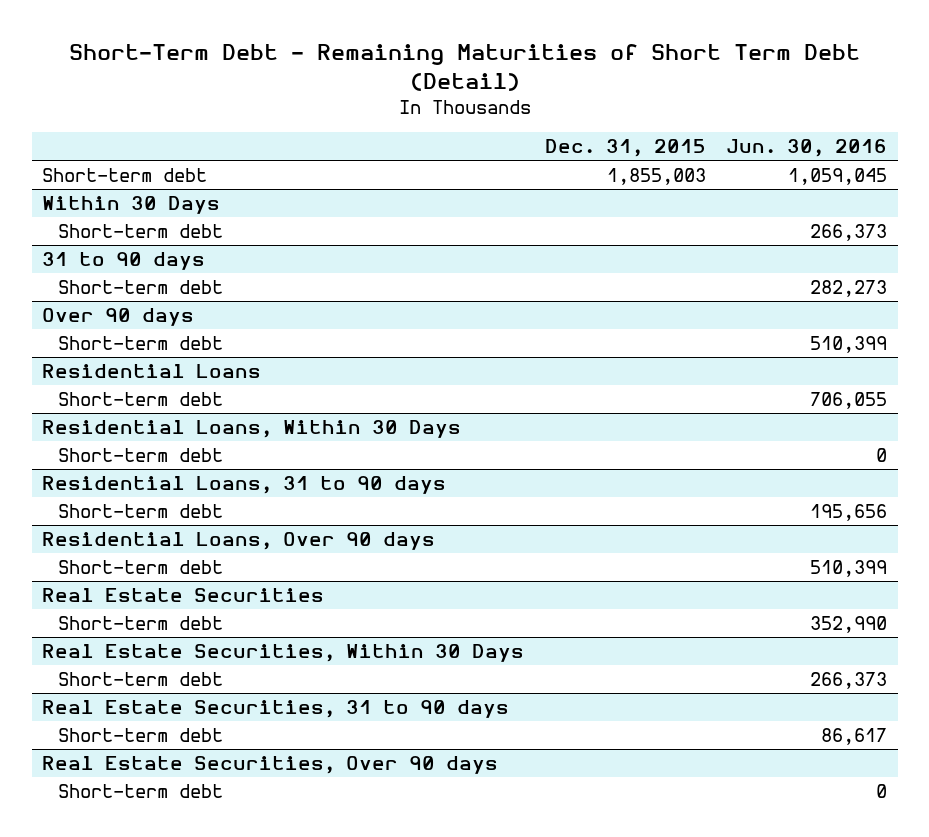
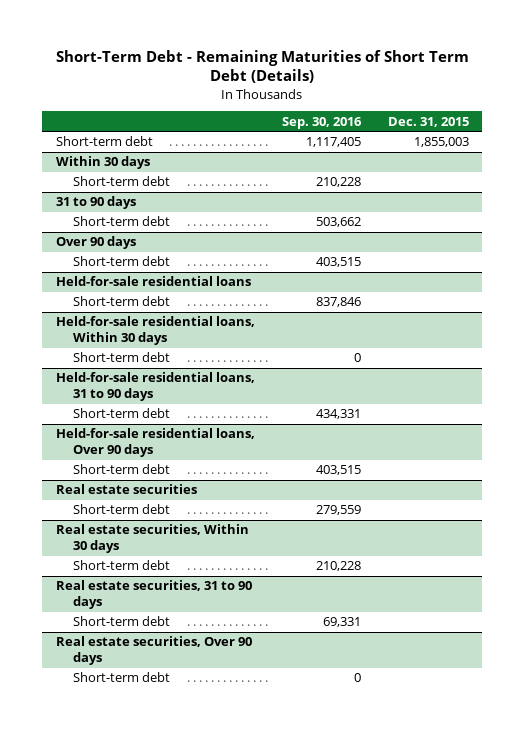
- Short-Term Debt - Remaining Maturities of Short Term Debt (Detail)
+ Short-Term Debt - Remaining Maturities of Short Term Debt (Details)
- | Dec. 31, 2015 | Jun. 30, 2016
+ | Sep. 30, 2016 | Dec. 31, 2015
- Within 30 Days
+ Within 30 days
- Residential Loans
+ Held-for-sale residential loans
- Residential Loans, Within 30 Days
+ Held-for-sale residential loans, Within 30 days
- Residential Loans, 31 to 90 days
+ Held-for-sale residential loans, 31 to 90 days
- Residential Loans, Over 90 days
+ Held-for-sale residential loans, Over 90 days
- Real Estate Securities
+ Real estate securities
- Real Estate Securities, Within 30 Days
+ Real estate securities, Within 30 days
- Real Estate Securities, 31 to 90 days
+ Real estate securities, 31 to 90 days
- Real Estate Securities, Over 90 days
+ Real estate securities, Over 90 days

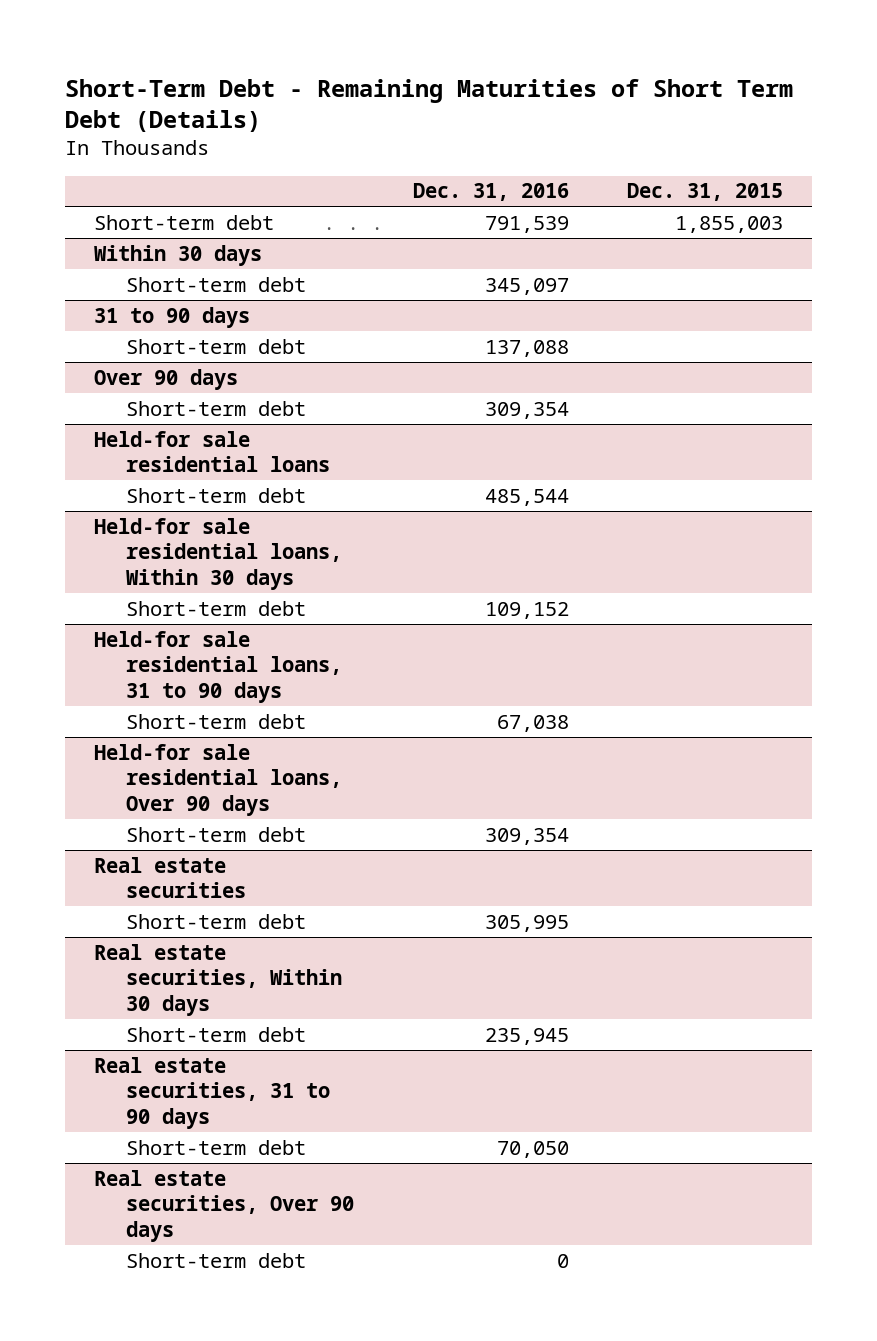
- | Sep. 30, 2016 | Dec. 31, 2015
+ | Dec. 31, 2016 | Dec. 31, 2015
- Held-for-sale residential loans
+ Held-for sale residential loans
- Held-for-sale residential loans, Within 30 days
+ Held-for sale residential loans, Within 30 days
- Held-for-sale residential loans, 31 to 90 days
+ Held-for sale residential loans, 31 to 90 days
- Held-for-sale residential loans, Over 90 days
+ Held-for sale residential loans, Over 90 days

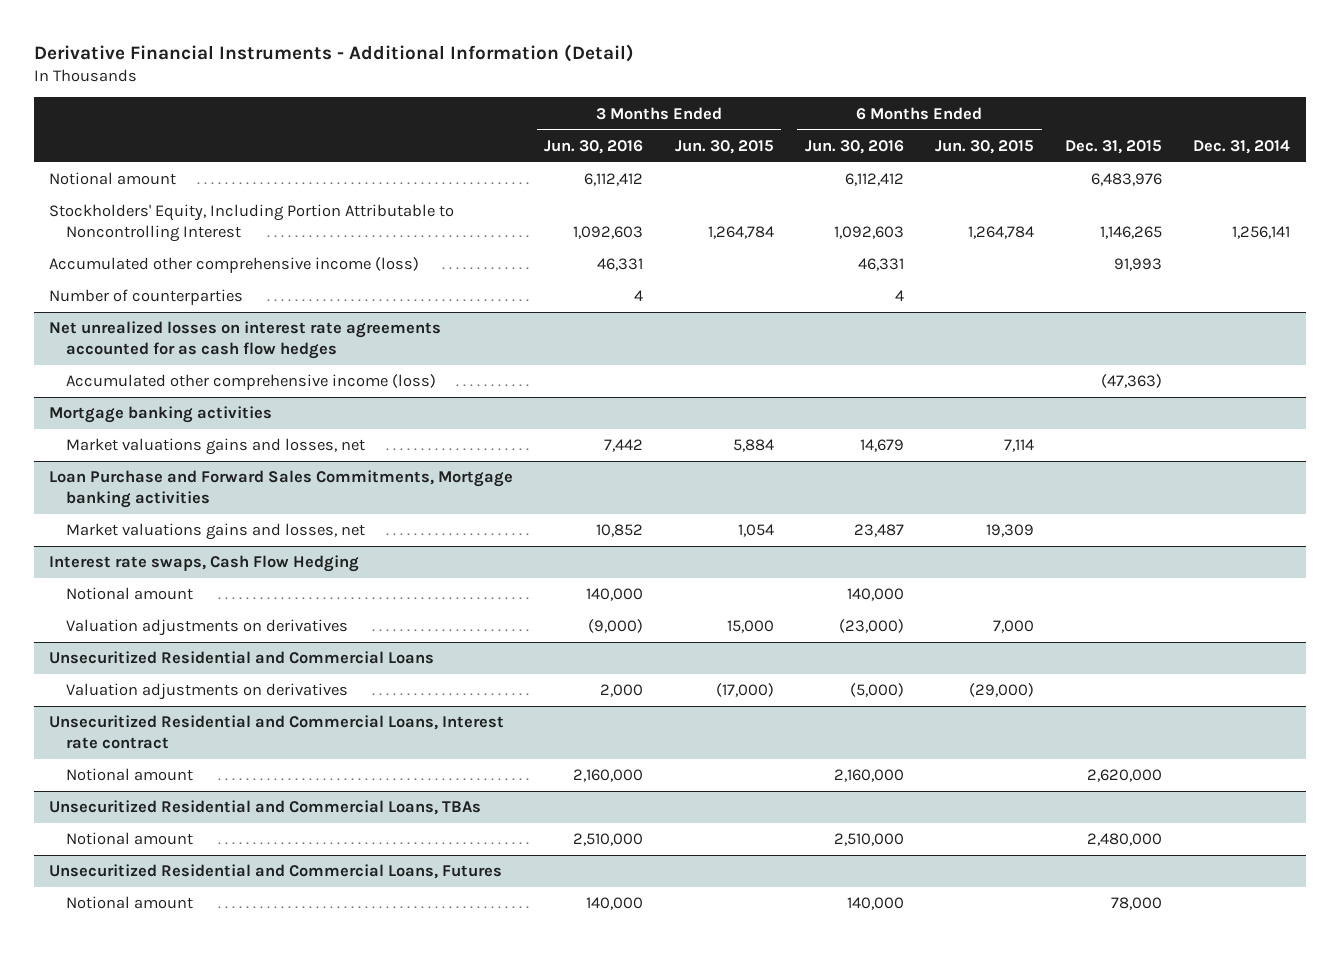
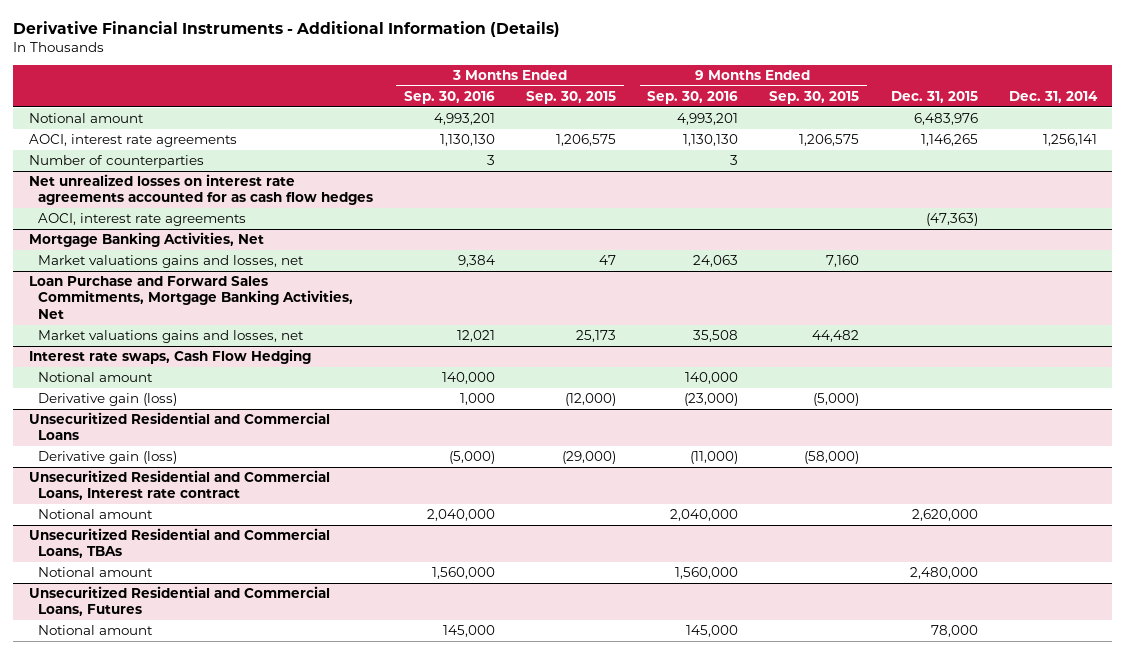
- Derivative Financial Instruments - Additional Information (Detail)
+ Derivative Financial Instruments - Additional Information (Details)
- | 3 Months Ended Jun. 30, 2016 | 3 Months Ended Jun. 30, 2015 | 6 Months Ended Jun. 30, 2016 | 6 Months Ended Jun. 30, 2015 | Dec. 31, 2015 | Dec. 31, 2014
+ | 3 Months Ended Sep. 30, 2016 | 3 Months Ended Sep. 30, 2015 | 9 Months Ended Sep. 30, 2016 | 9 Months Ended Sep. 30, 2015 | Dec. 31, 2015 | Dec. 31, 2014
- Stockholders' Equity, Including Portion Attributable to Noncontrolling Interest | 1,092,603 | 1,264,784 | 1,092,603 | 1,264,784 | 1,146,265 | 1,256,141
- Accumulated other comprehensive income (loss) | 46,331 | | 46,331 | | 91,993 |
+ AOCI, interest rate agreements | 1,130,130 | 1,206,575 | 1,130,130 | 1,206,575 | 1,146,265 | 1,256,141
@ Net unrealized losses on interest rate agreements accounted for as cash flow hedges
- Accumulated other comprehensive income (loss) | | | | | (47,363) |
- Mortgage banking activities
@ Net unrealized losses on interest rate agreements accounted for as cash flow hedges
+ AOCI, interest rate agreements | | | | | (47,363) |
+ Mortgage Banking Activities, Net
- Loan Purchase and Forward Sales Commitments, Mortgage banking activities
+ Loan Purchase and Forward Sales Commitments, Mortgage Banking Activities, Net
@ Interest rate swaps, Cash Flow Hedging
- Valuation adjustments on derivatives | (9,000) | 15,000 | (23,000) | 7,000 | |
+ Derivative gain (loss) | 1,000 | (12,000) | (23,000) | (5,000) | |
@ Unsecuritized Residential and Commercial Loans
- Valuation adjustments on derivatives | 2,000 | (17,000) | (5,000) | (29,000) | |
+ Derivative gain (loss) | (5,000) | (29,000) | (11,000) | (58,000) | |

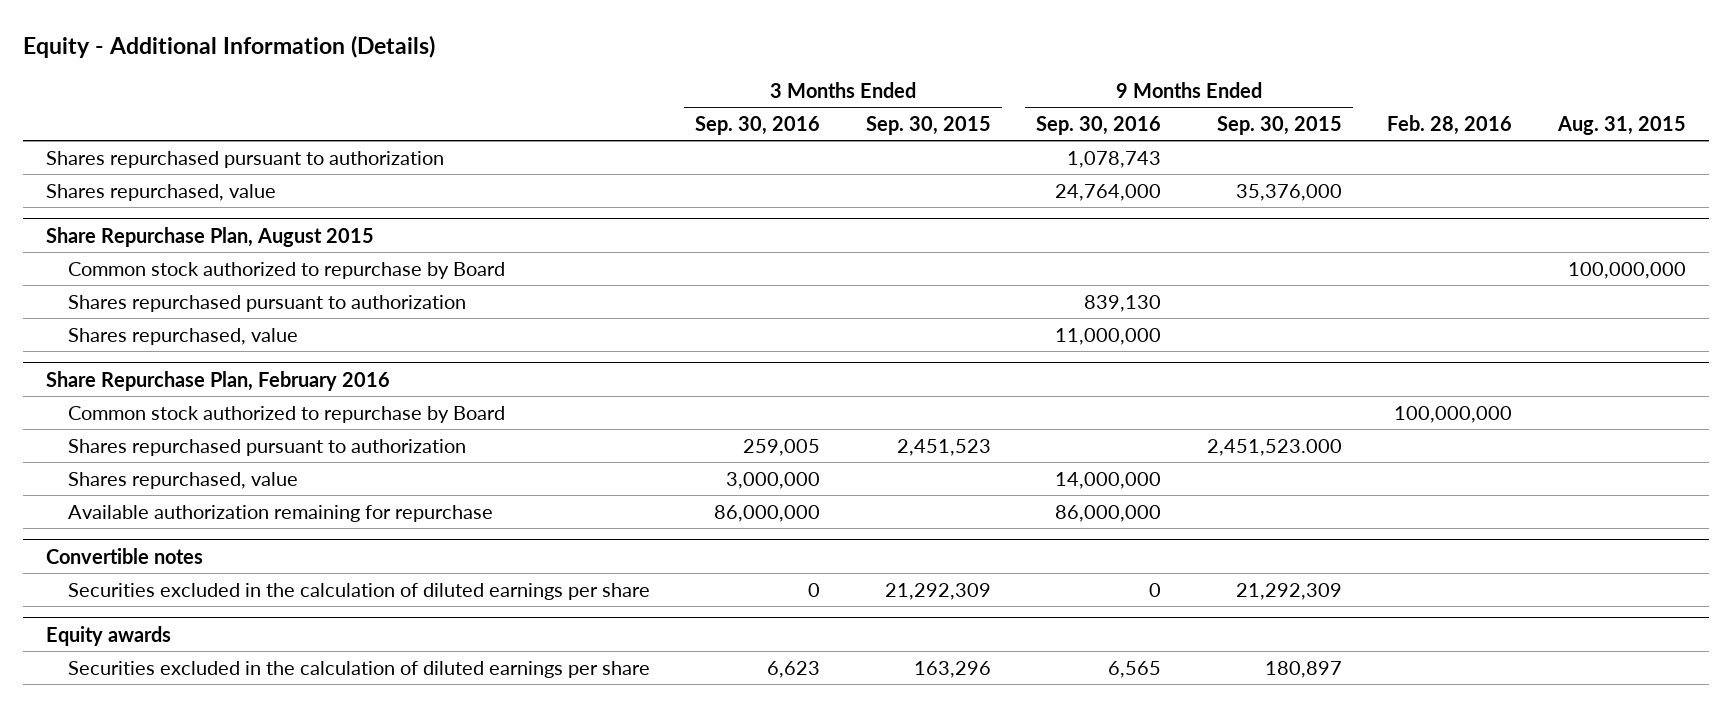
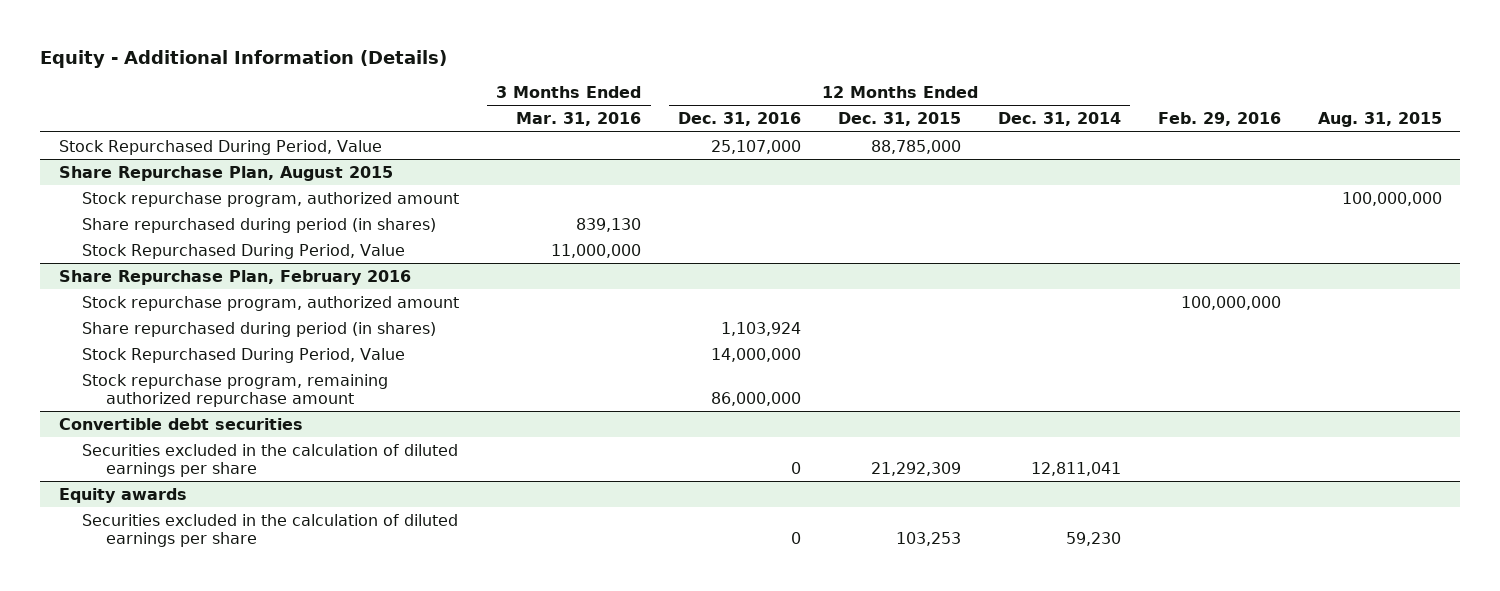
- | 3 Months Ended Sep. 30, 2016 | 3 Months Ended Sep. 30, 2015 | 9 Months Ended Sep. 30, 2016 | 9 Months Ended Sep. 30, 2015 | Feb. 28, 2016 | Aug. 31, 2015
+ | 3 Months Ended Mar. 31, 2016 | 12 Months Ended Dec. 31, 2016 | 12 Months Ended Dec. 31, 2015 | 12 Months Ended Dec. 31, 2014 | Feb. 29, 2016 | Aug. 31, 2015
- Shares repurchased pursuant to authorization | | | 1,078,743 | | |
- Shares repurchased, value | | | 24,764,000 | 35,376,000 | |
+ Stock Repurchased During Period, Value | | 25,107,000 | 88,785,000 | | |
@ Share Repurchase Plan, August 2015
- Common stock authorized to repurchase by Board | | | | | | 100,000,000
- Shares repurchased pursuant to authorization | | | 839,130 | | |
- Shares repurchased, value | | | 11,000,000 | | |
+ Stock repurchase program, authorized amount | | | | | | 100,000,000
+ Share repurchased during period (in shares) | 839,130 | | | | |
+ Stock Repurchased During Period, Value | 11,000,000 | | | | |
@ Share Repurchase Plan, February 2016
- Common stock authorized to repurchase by Board | | | | | 100,000,000 |
- Shares repurchased pursuant to authorization | 259,005 | 2,451,523 | | 2,451,523.000 | |
- Shares repurchased, value | 3,000,000 | | 14,000,000 | | |
- Available authorization remaining for repurchase | 86,000,000 | | 86,000,000 | | |
- Convertible notes
@ Share Repurchase Plan, February 2016
+ Stock repurchase program, authorized amount | | | | | 100,000,000 |
+ Share repurchased during period (in shares) | | 1,103,924 | | | |
+ Stock Repurchased During Period, Value | | 14,000,000 | | | |
+ Stock repurchase program, remaining authorized repurchase amount | | 86,000,000 | | | |
+ Convertible debt securities

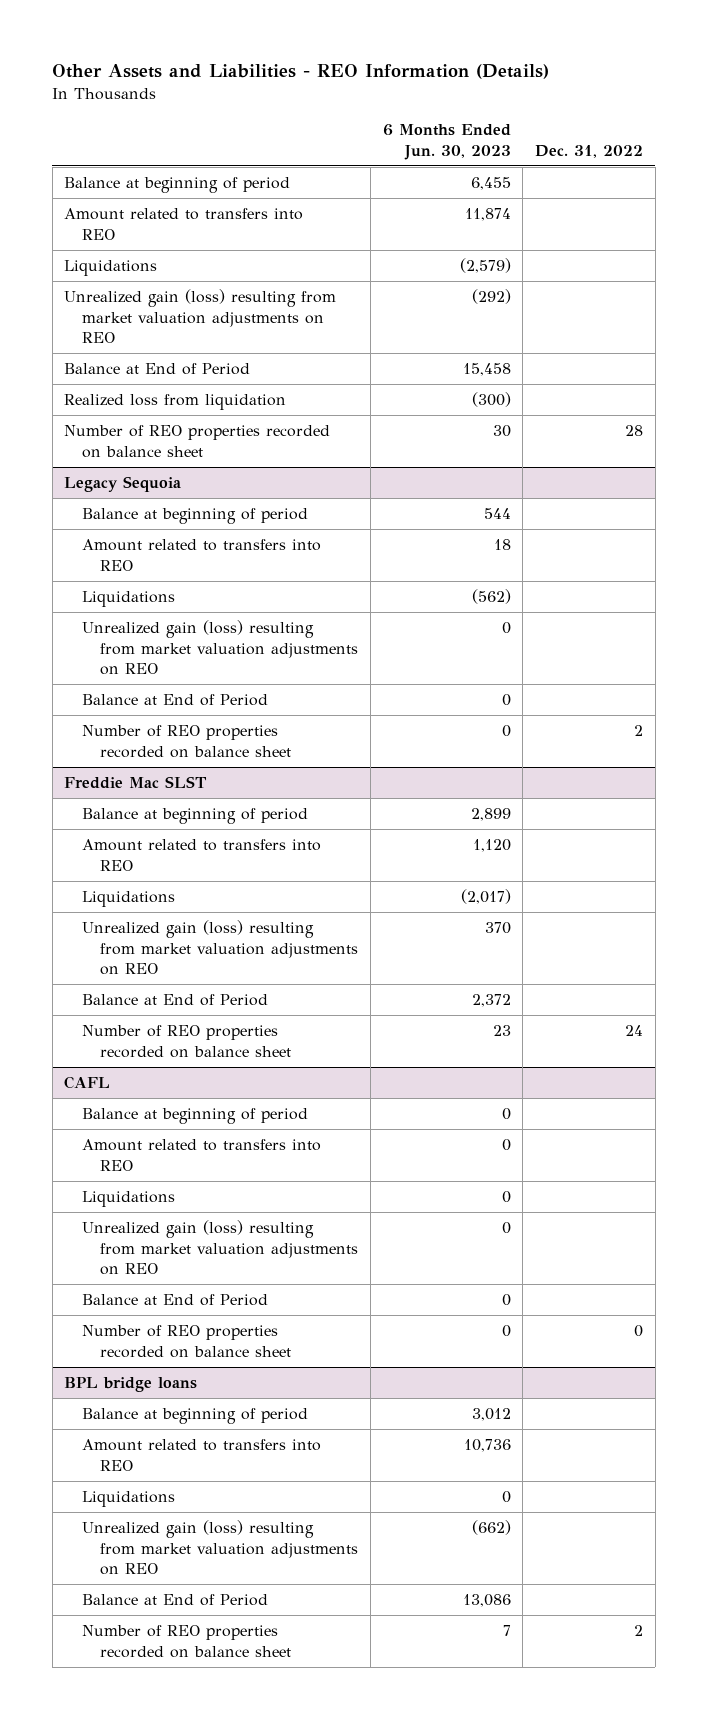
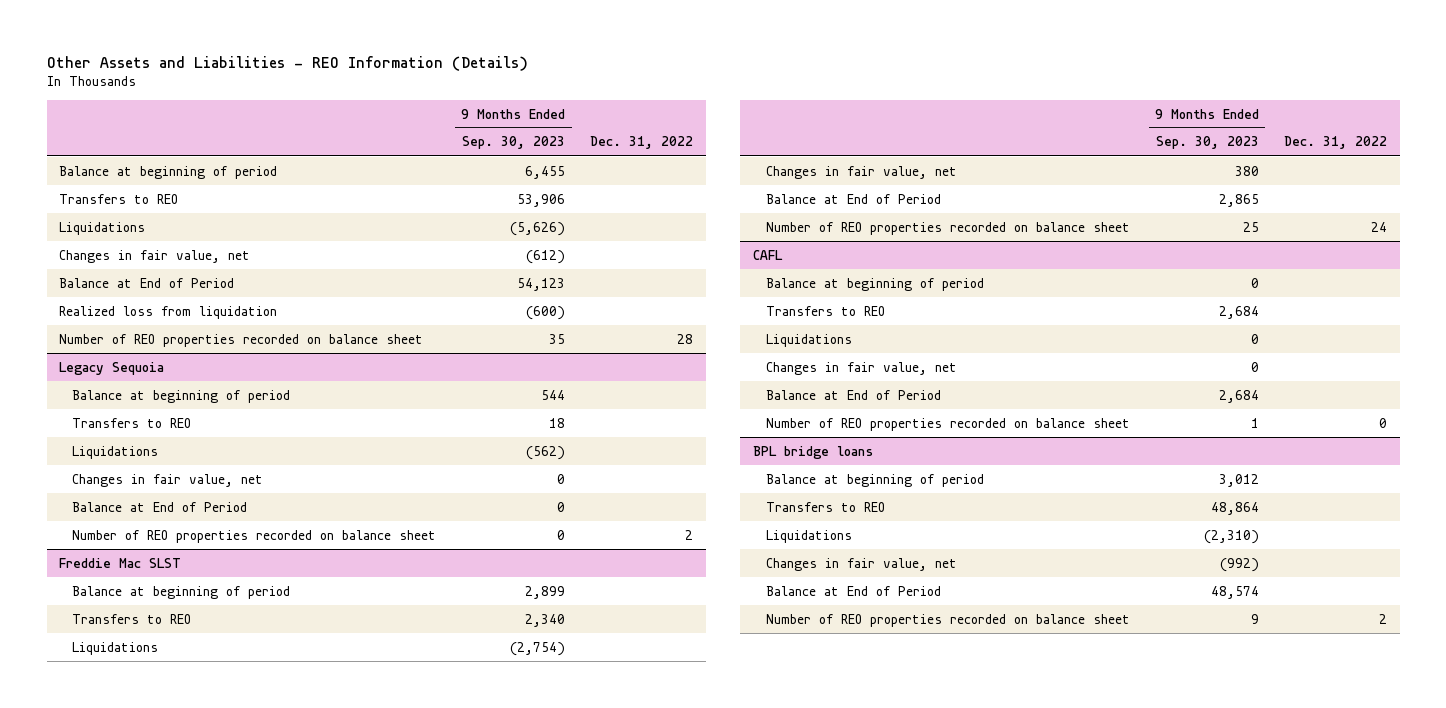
- | 6 Months Ended Jun. 30, 2023 | Dec. 31, 2022
+ | 9 Months Ended Sep. 30, 2023 | Dec. 31, 2022
- Amount related to transfers into REO | 11,874 |
+ Transfers to REO | 53,906 |
- Unrealized gain (loss) resulting from market valuation adjustments on REO | (292) |
+ Changes in fair value, net | (612) |
@ Legacy Sequoia
- Amount related to transfers into REO | 18 |
+ Transfers to REO | 18 |
- Unrealized gain (loss) resulting from market valuation adjustments on REO | 0 |
+ Changes in fair value, net | 0 |
@ Freddie Mac SLST
- Amount related to transfers into REO | 1,120 |
+ Transfers to REO | 2,340 |
- Unrealized gain (loss) resulting from market valuation adjustments on REO | 370 |
+ Changes in fair value, net | 380 |
@ CAFL
- Amount related to transfers into REO | 0 |
+ Transfers to REO | 2,684 |
- Unrealized gain (loss) resulting from market valuation adjustments on REO | 0 |
+ Changes in fair value, net | 0 |
@ BPL bridge loans
- Amount related to transfers into REO | 10,736 |
+ Transfers to REO | 48,864 |
- Unrealized gain (loss) resulting from market valuation adjustments on REO | (662) |
+ Changes in fair value, net | (992) |

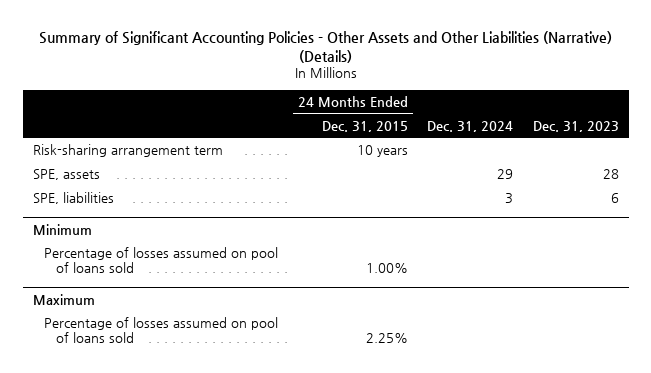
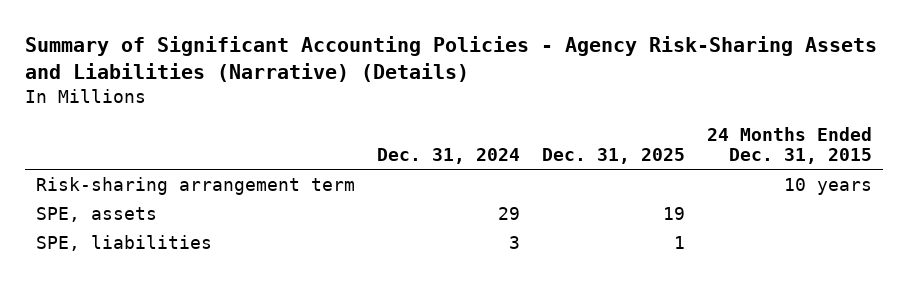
- Summary of Significant Accounting Policies - Other Assets and Other Liabilities (Narrative) (Details)
+ Summary of Significant Accounting Policies - Agency Risk-Sharing Assets and Liabilities (Narrative) (Details)
- | 24 Months Ended Dec. 31, 2015 | Dec. 31, 2024 | Dec. 31, 2023
+ | Dec. 31, 2024 | Dec. 31, 2025 | 24 Months Ended Dec. 31, 2015
- Minimum
- Percentage of losses assumed on pool of loans sold | 1.00% | |
- Maximum
- Percentage of losses assumed on pool of loans sold | 2.25% | |

